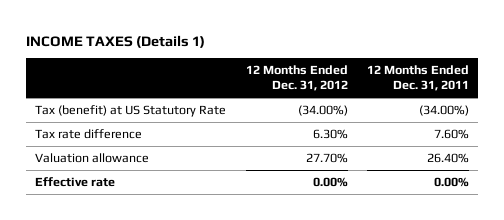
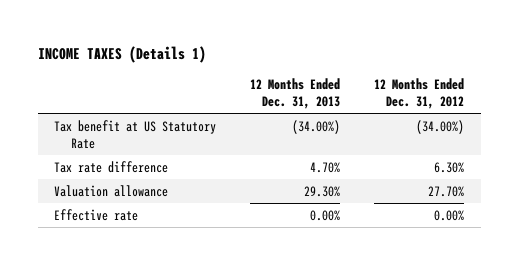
- | 12 Months Ended Dec. 31, 2012 | 12 Months Ended Dec. 31, 2011
+ | 12 Months Ended Dec. 31, 2013 | 12 Months Ended Dec. 31, 2012
- Tax (benefit) at US Statutory Rate | (34.00%) | (34.00%)
+ Tax benefit at US Statutory Rate | (34.00%) | (34.00%)

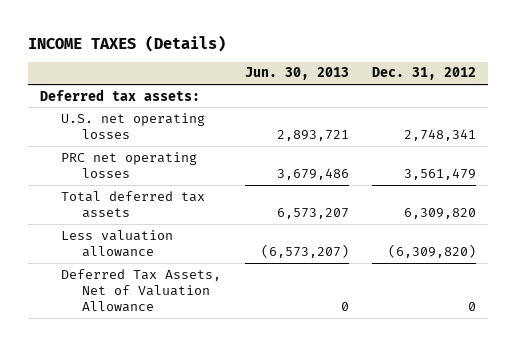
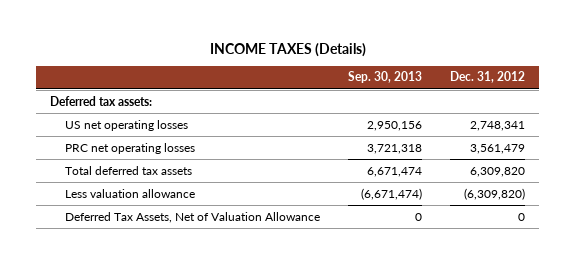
- | Jun. 30, 2013 | Dec. 31, 2012
+ | Sep. 30, 2013 | Dec. 31, 2012
- U.S. net operating losses | 2,893,721 | 2,748,341
+ US net operating losses | 2,950,156 | 2,748,341

